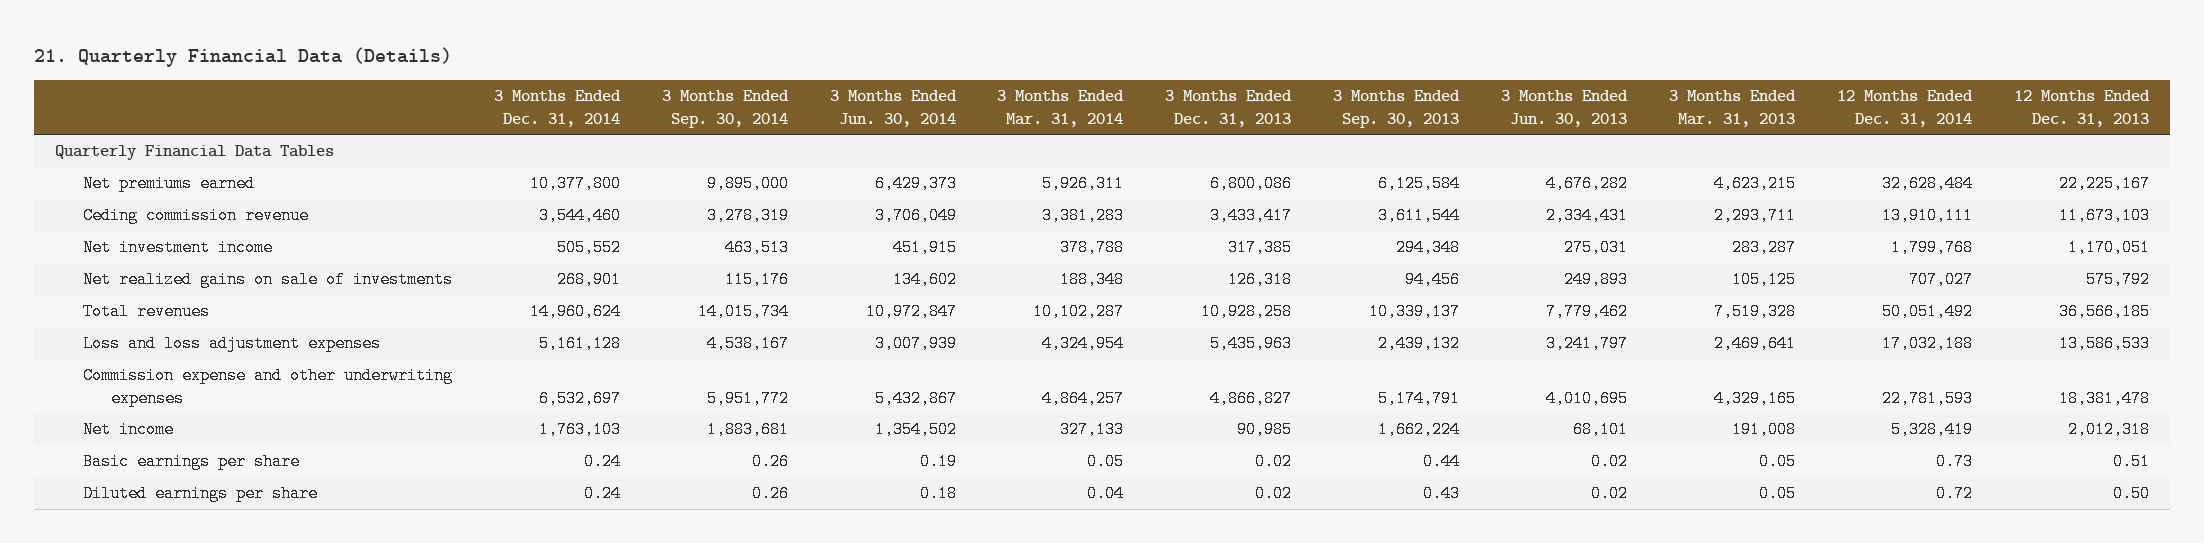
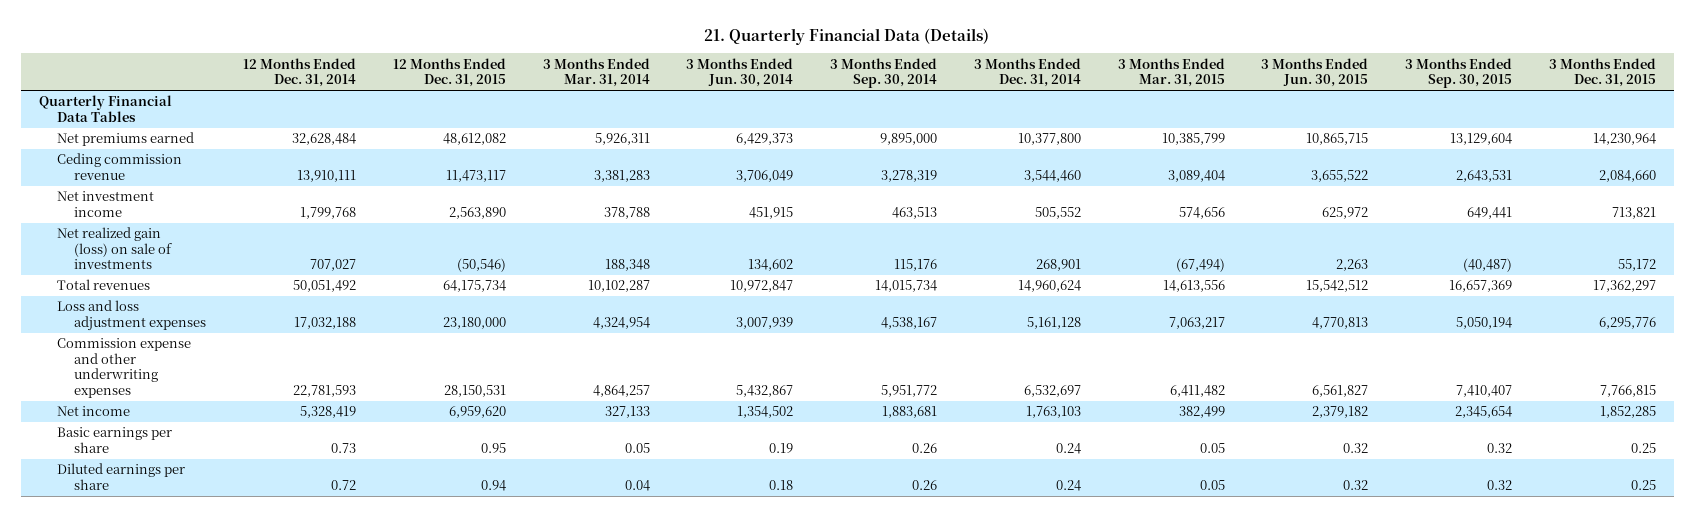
- | 3 Months Ended Dec. 31, 2014 | 3 Months Ended Sep. 30, 2014 | 3 Months Ended Jun. 30, 2014 | 3 Months Ended Mar. 31, 2014 | 3 Months Ended Dec. 31, 2013 | 3 Months Ended Sep. 30, 2013 | 3 Months Ended Jun. 30, 2013 | 3 Months Ended Mar. 31, 2013 | 12 Months Ended Dec. 31, 2014 | 12 Months Ended Dec. 31, 2013
+ | 12 Months Ended Dec. 31, 2014 | 12 Months Ended Dec. 31, 2015 | 3 Months Ended Mar. 31, 2014 | 3 Months Ended Jun. 30, 2014 | 3 Months Ended Sep. 30, 2014 | 3 Months Ended Dec. 31, 2014 | 3 Months Ended Mar. 31, 2015 | 3 Months Ended Jun. 30, 2015 | 3 Months Ended Sep. 30, 2015 | 3 Months Ended Dec. 31, 2015
- Net realized gains on sale of investments | 268,901 | 115,176 | 134,602 | 188,348 | 126,318 | 94,456 | 249,893 | 105,125 | 707,027 | 575,792
+ Net realized gain (loss) on sale of investments | 707,027 | (50,546) | 188,348 | 134,602 | 115,176 | 268,901 | (67,494) | 2,263 | (40,487) | 55,172

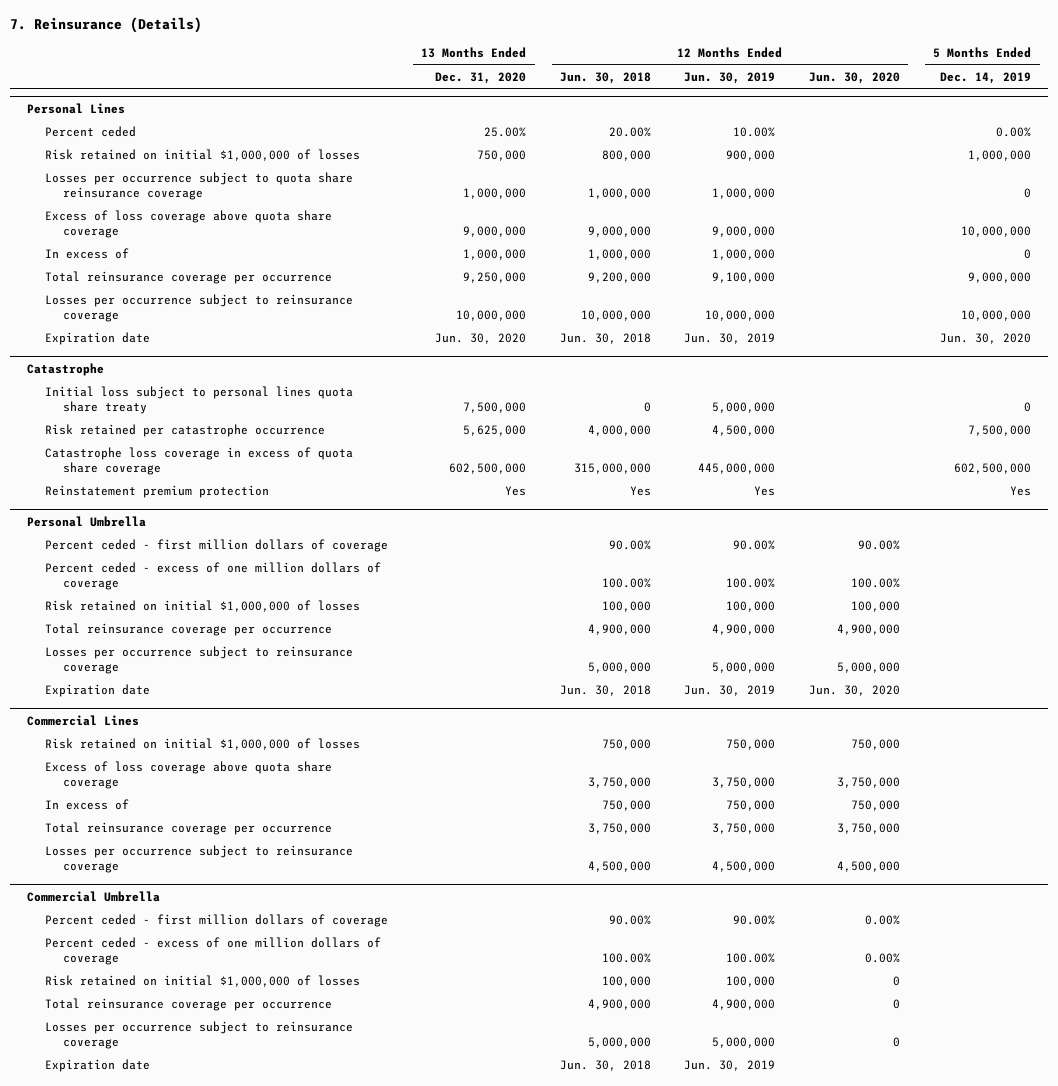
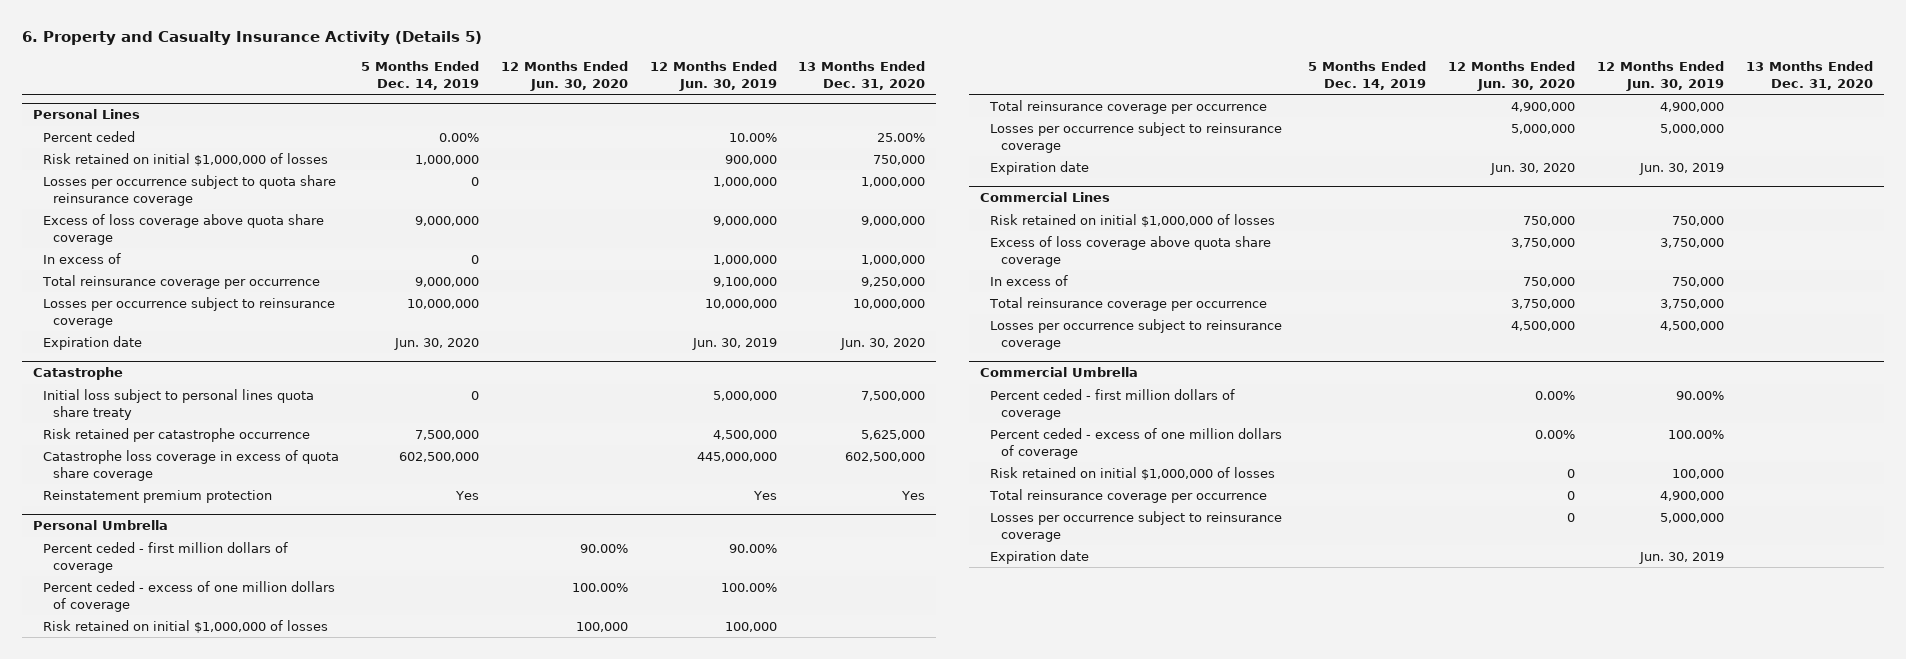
- 7. Reinsurance (Details)
+ 6. Property and Casualty Insurance Activity (Details 5)
- | 13 Months Ended Dec. 31, 2020 | 12 Months Ended Jun. 30, 2018 | 12 Months Ended Jun. 30, 2019 | 12 Months Ended Jun. 30, 2020 | 5 Months Ended Dec. 14, 2019
+ | 5 Months Ended Dec. 14, 2019 | 12 Months Ended Jun. 30, 2020 | 12 Months Ended Jun. 30, 2019 | 13 Months Ended Dec. 31, 2020
@ Personal Lines
- Excess of loss coverage above quota share coverage | 9,000,000 | 9,000,000 | 9,000,000 | | 10,000,000
+ Excess of loss coverage above quota share coverage | 9,000,000 | | 9,000,000 | 9,000,000

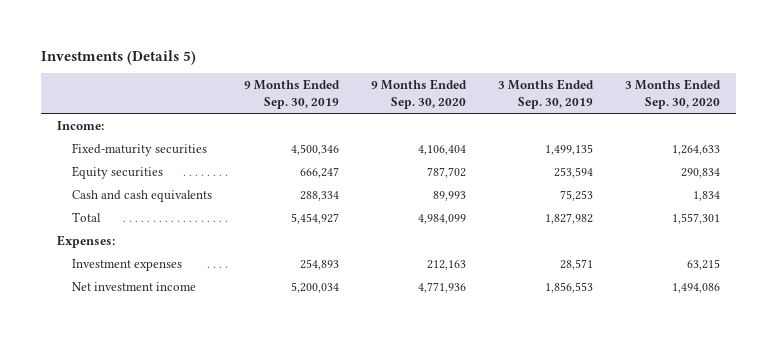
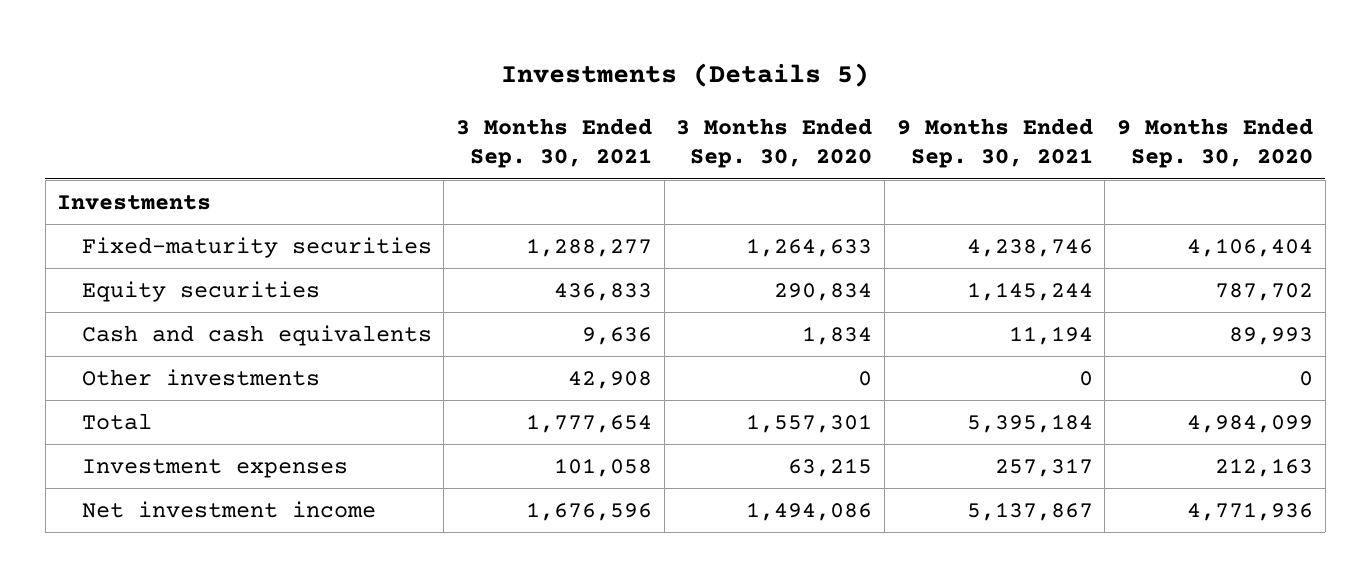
- | 9 Months Ended Sep. 30, 2019 | 9 Months Ended Sep. 30, 2020 | 3 Months Ended Sep. 30, 2019 | 3 Months Ended Sep. 30, 2020
+ | 3 Months Ended Sep. 30, 2021 | 3 Months Ended Sep. 30, 2020 | 9 Months Ended Sep. 30, 2021 | 9 Months Ended Sep. 30, 2020
- Income:
+ Investments
+ Other investments | 42,908 | 0 | 0 | 0
- Expenses:

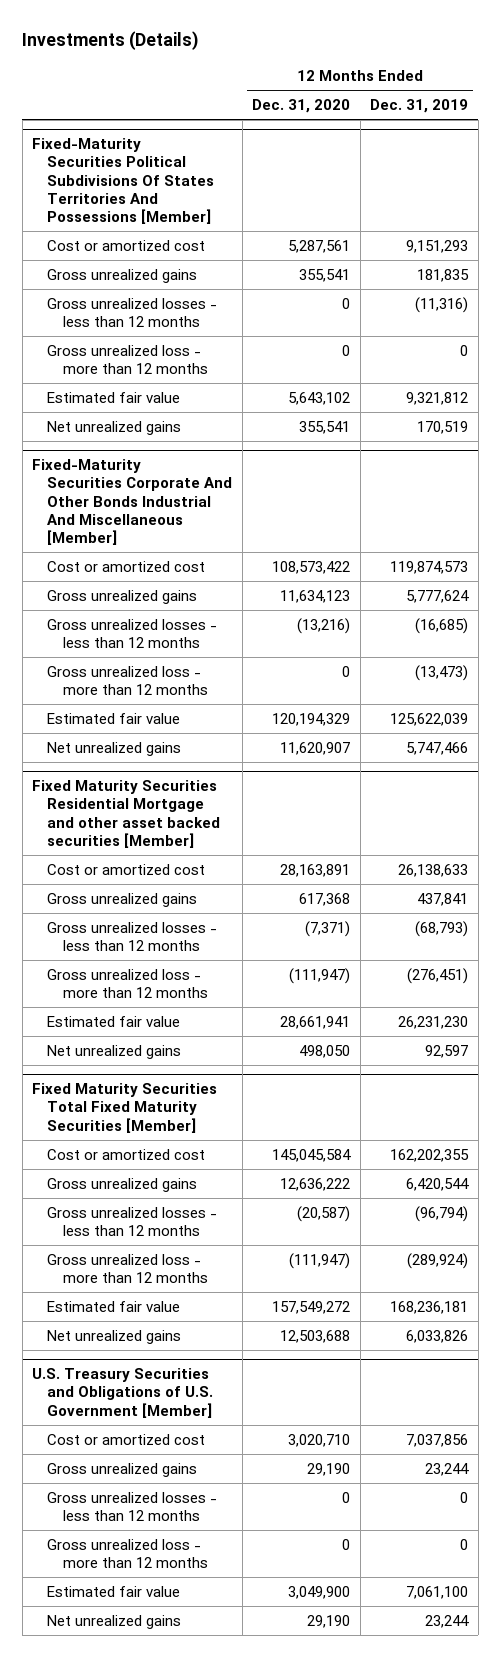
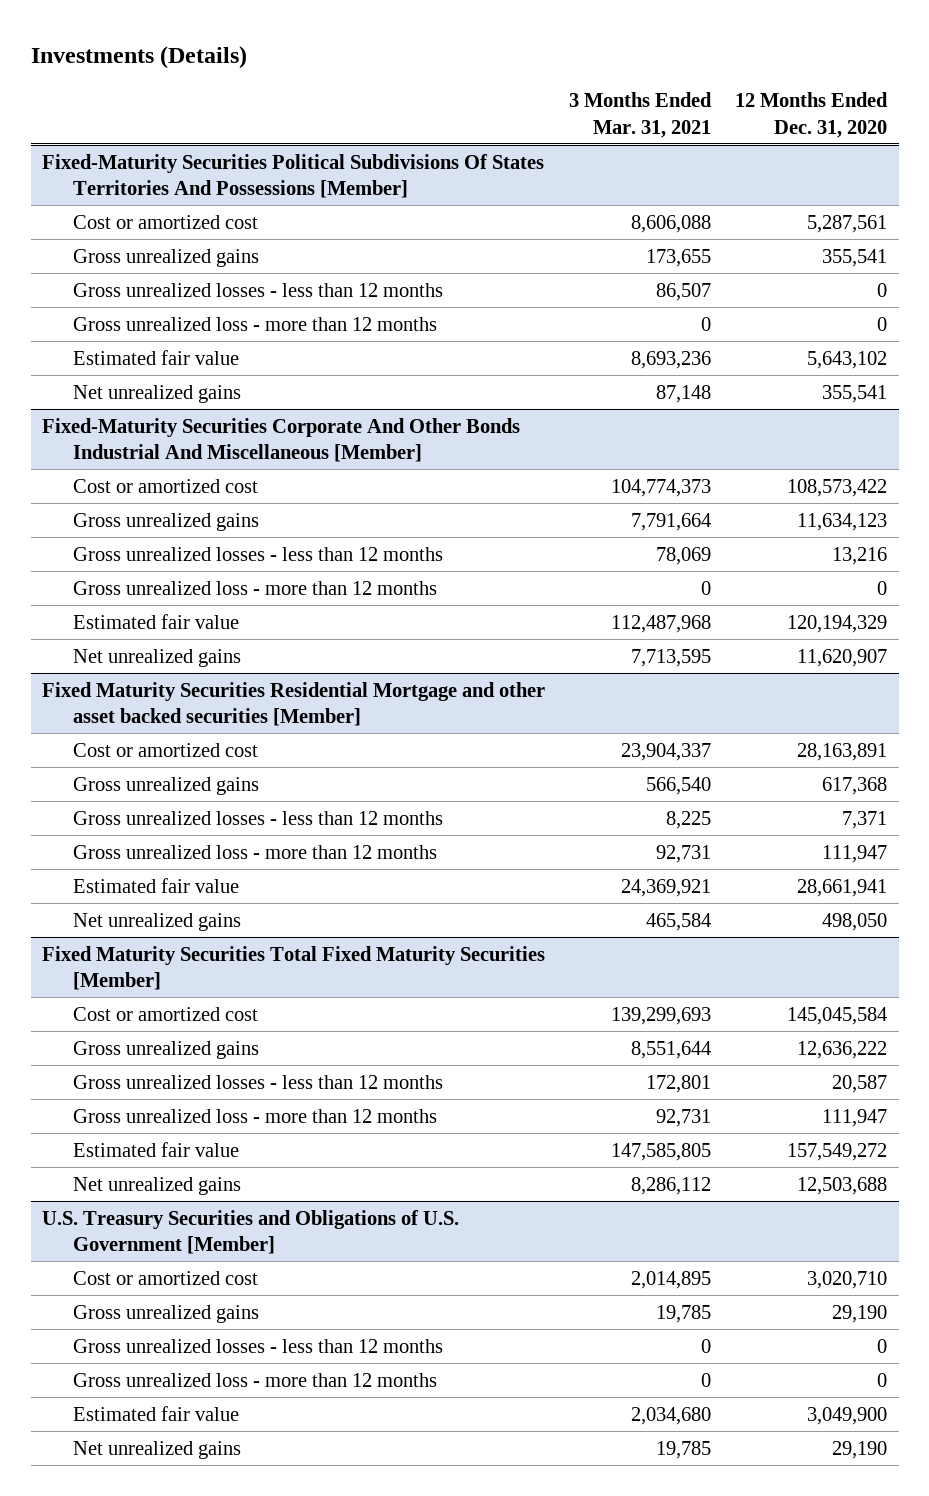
- | 12 Months Ended Dec. 31, 2020 | 12 Months Ended Dec. 31, 2019
+ | 3 Months Ended Mar. 31, 2021 | 12 Months Ended Dec. 31, 2020
@ Fixed-Maturity Securities Corporate And Other Bonds Industrial And Miscellaneous [Member]
- Gross unrealized losses - less than 12 months | (13,216) | (16,685)
+ Gross unrealized losses - less than 12 months | 78,069 | 13,216
@ Fixed Maturity Securities Residential Mortgage and other asset backed securities [Member]
- Gross unrealized losses - less than 12 months | (7,371) | (68,793)
- Gross unrealized loss - more than 12 months | (111,947) | (276,451)
+ Gross unrealized losses - less than 12 months | 8,225 | 7,371
+ Gross unrealized loss - more than 12 months | 92,731 | 111,947
@ Fixed Maturity Securities Total Fixed Maturity Securities [Member]
- Gross unrealized losses - less than 12 months | (20,587) | (96,794)
- Gross unrealized loss - more than 12 months | (111,947) | (289,924)
+ Gross unrealized losses - less than 12 months | 172,801 | 20,587
+ Gross unrealized loss - more than 12 months | 92,731 | 111,947

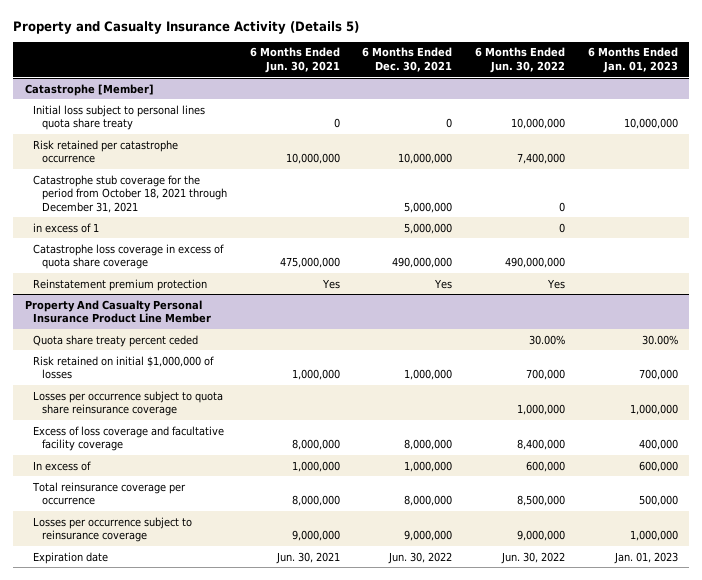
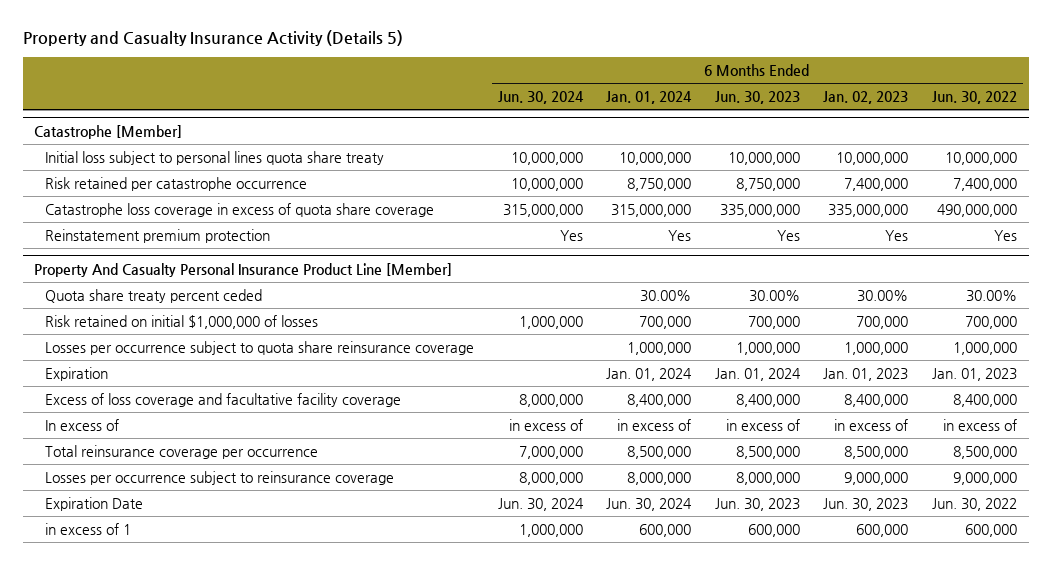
- | 6 Months Ended Jun. 30, 2021 | 6 Months Ended Dec. 30, 2021 | 6 Months Ended Jun. 30, 2022 | 6 Months Ended Jan. 01, 2023
+ | 6 Months Ended Jun. 30, 2024 | 6 Months Ended Jan. 01, 2024 | 6 Months Ended Jun. 30, 2023 | 6 Months Ended Jan. 02, 2023 | 6 Months Ended Jun. 30, 2022
@ Catastrophe [Member]
- Catastrophe stub coverage for the period from October 18, 2021 through December 31, 2021 | | 5,000,000 | 0 |
- in excess of 1 | | 5,000,000 | 0 |
- Property And Casualty Personal Insurance Product Line Member
+ Property And Casualty Personal Insurance Product Line [Member]
+ Expiration | | Jan. 01, 2024 | Jan. 01, 2024 | Jan. 01, 2023 | Jan. 01, 2023
- In excess of | 1,000,000 | 1,000,000 | 600,000 | 600,000
+ In excess of | in excess of | in excess of | in excess of | in excess of | in excess of
- Expiration date | Jun. 30, 2021 | Jun. 30, 2022 | Jun. 30, 2022 | Jan. 01, 2023
+ Expiration Date | Jun. 30, 2024 | Jun. 30, 2024 | Jun. 30, 2023 | Jun. 30, 2023 | Jun. 30, 2022
+ in excess of 1 | 1,000,000 | 600,000 | 600,000 | 600,000 | 600,000

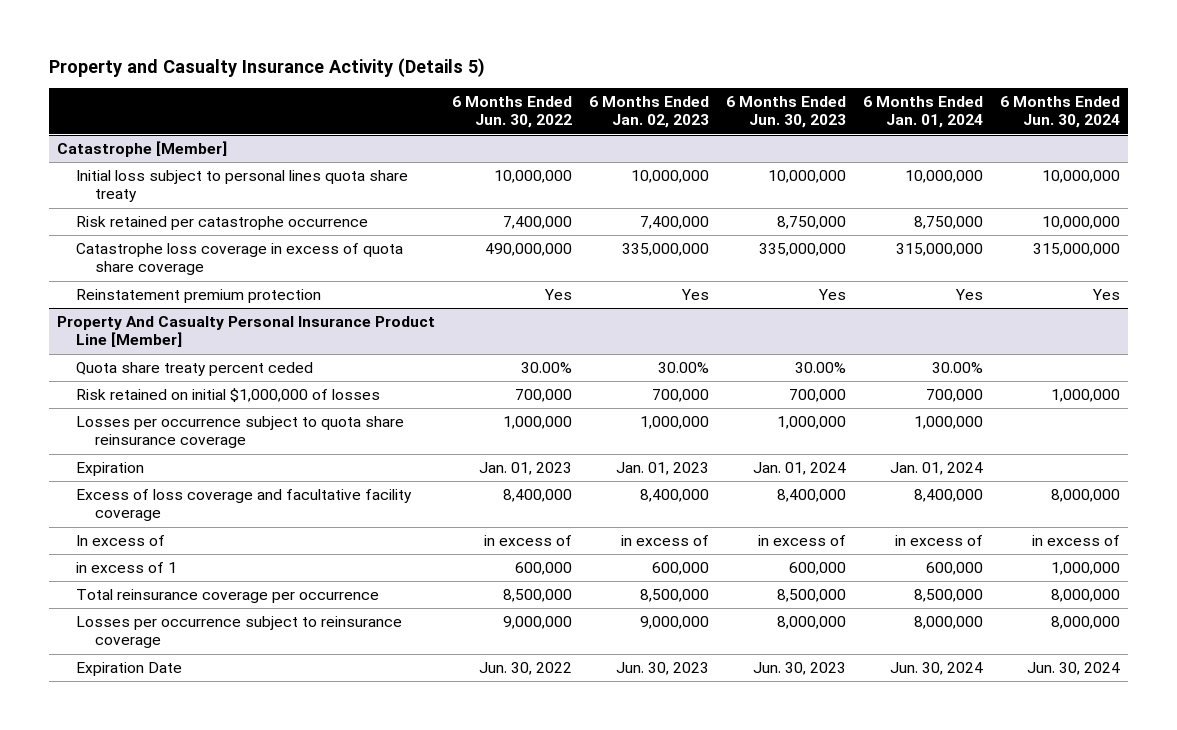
- | 6 Months Ended Jun. 30, 2024 | 6 Months Ended Jan. 01, 2024 | 6 Months Ended Jun. 30, 2023 | 6 Months Ended Jan. 02, 2023 | 6 Months Ended Jun. 30, 2022
+ | 6 Months Ended Jun. 30, 2022 | 6 Months Ended Jan. 02, 2023 | 6 Months Ended Jun. 30, 2023 | 6 Months Ended Jan. 01, 2024 | 6 Months Ended Jun. 30, 2024
@ Property And Casualty Personal Insurance Product Line [Member]
- Total reinsurance coverage per occurrence | 7,000,000 | 8,500,000 | 8,500,000 | 8,500,000 | 8,500,000
moved up: in excess of 1 | 600,000 | 600,000 | 600,000 | 600,000 | 1,000,000
+ Total reinsurance coverage per occurrence | 8,500,000 | 8,500,000 | 8,500,000 | 8,500,000 | 8,000,000

